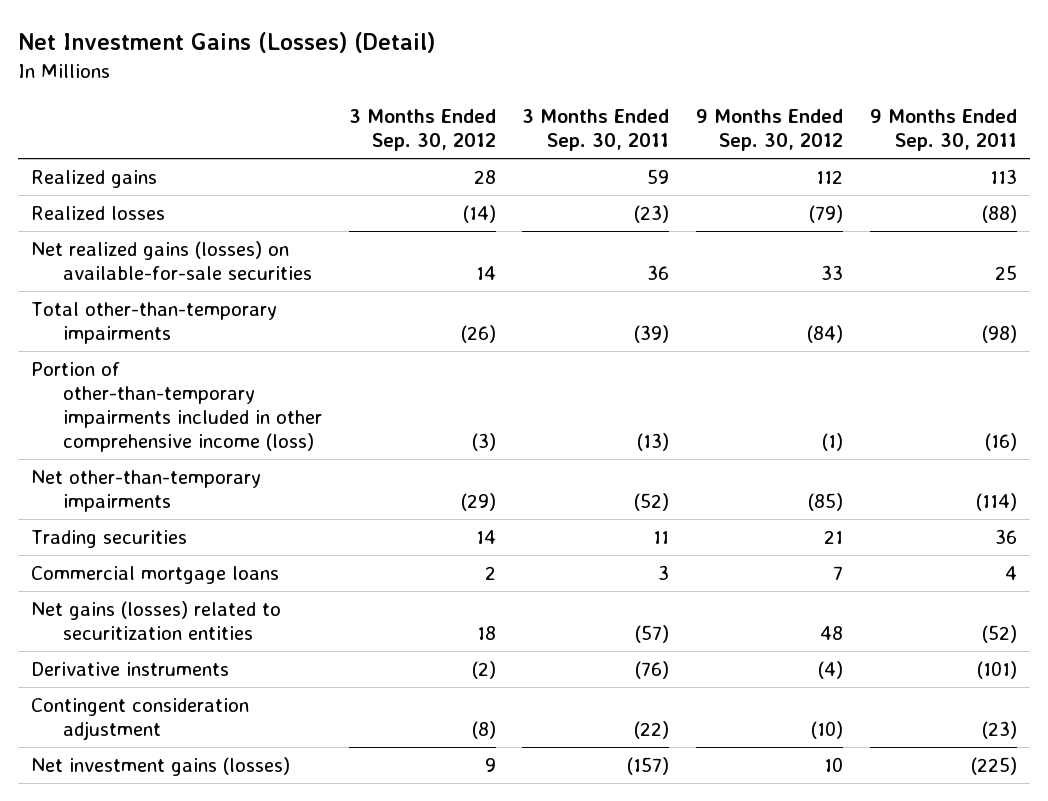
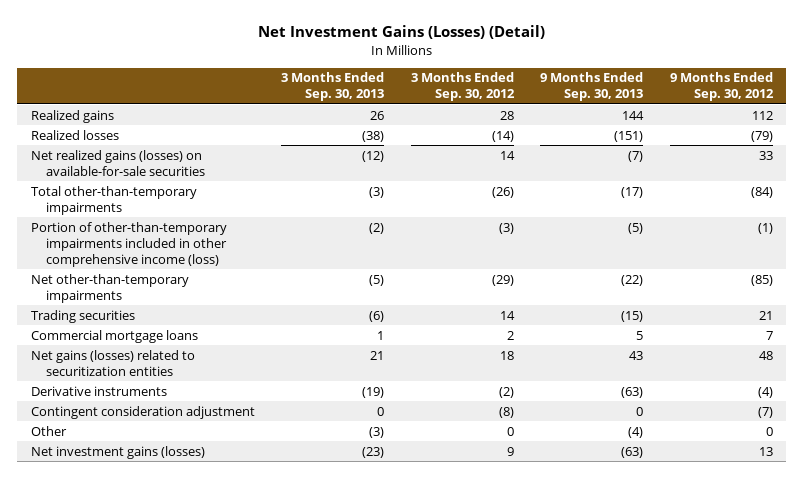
- | 3 Months Ended Sep. 30, 2012 | 3 Months Ended Sep. 30, 2011 | 9 Months Ended Sep. 30, 2012 | 9 Months Ended Sep. 30, 2011
+ | 3 Months Ended Sep. 30, 2013 | 3 Months Ended Sep. 30, 2012 | 9 Months Ended Sep. 30, 2013 | 9 Months Ended Sep. 30, 2012
- Contingent consideration adjustment | (8) | (22) | (10) | (23)
- Net investment gains (losses) | 9 | (157) | 10 | (225)
+ Contingent consideration adjustment | 0 | (8) | 0 | (7)
+ Other | (3) | 0 | (4) | 0
+ Net investment gains (losses) | (23) | 9 | (63) | 13

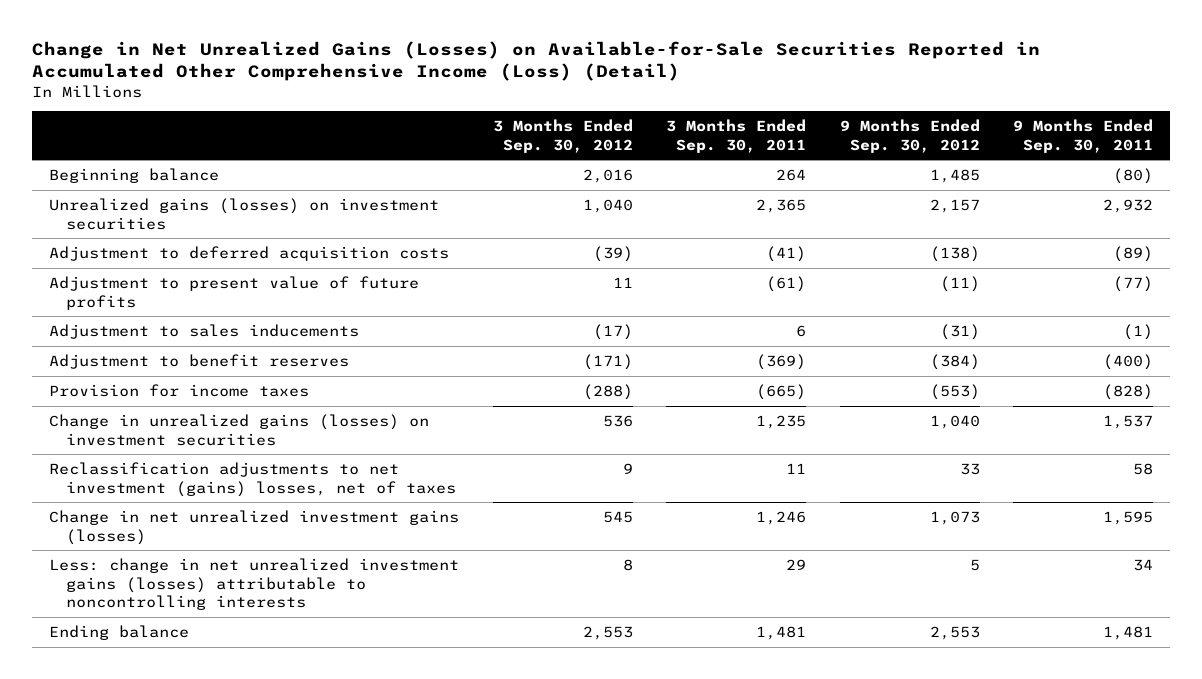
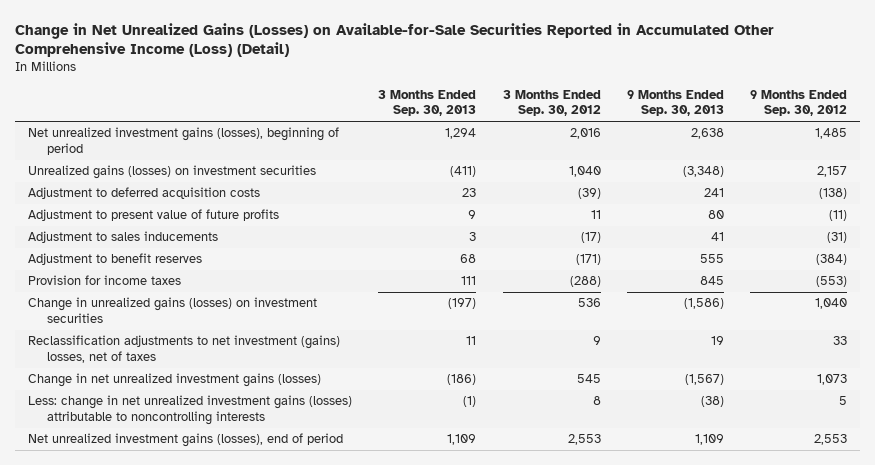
- | 3 Months Ended Sep. 30, 2012 | 3 Months Ended Sep. 30, 2011 | 9 Months Ended Sep. 30, 2012 | 9 Months Ended Sep. 30, 2011
+ | 3 Months Ended Sep. 30, 2013 | 3 Months Ended Sep. 30, 2012 | 9 Months Ended Sep. 30, 2013 | 9 Months Ended Sep. 30, 2012
- Beginning balance | 2,016 | 264 | 1,485 | (80)
+ Net unrealized investment gains (losses), beginning of period | 1,294 | 2,016 | 2,638 | 1,485
- Ending balance | 2,553 | 1,481 | 2,553 | 1,481
+ Net unrealized investment gains (losses), end of period | 1,109 | 2,553 | 1,109 | 2,553

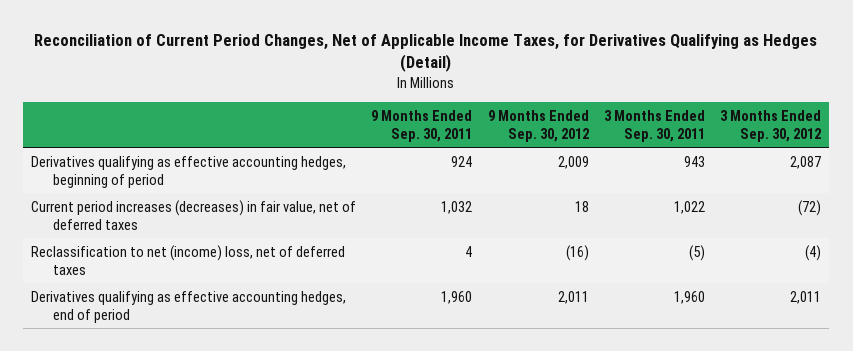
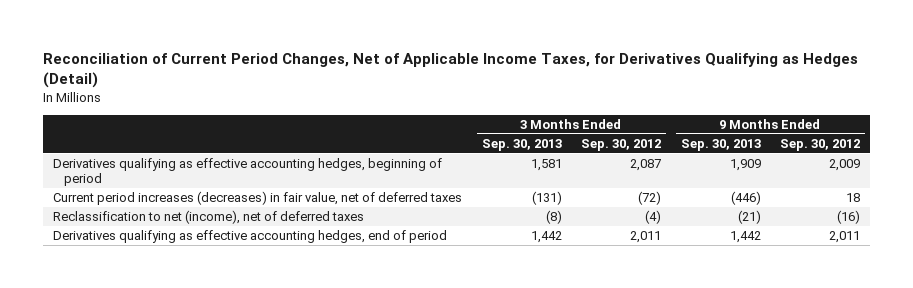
- | 9 Months Ended Sep. 30, 2011 | 9 Months Ended Sep. 30, 2012 | 3 Months Ended Sep. 30, 2011 | 3 Months Ended Sep. 30, 2012
+ | 3 Months Ended Sep. 30, 2013 | 3 Months Ended Sep. 30, 2012 | 9 Months Ended Sep. 30, 2013 | 9 Months Ended Sep. 30, 2012
- Reclassification to net (income) loss, net of deferred taxes | 4 | (16) | (5) | (4)
+ Reclassification to net (income), net of deferred taxes | (8) | (4) | (21) | (16)

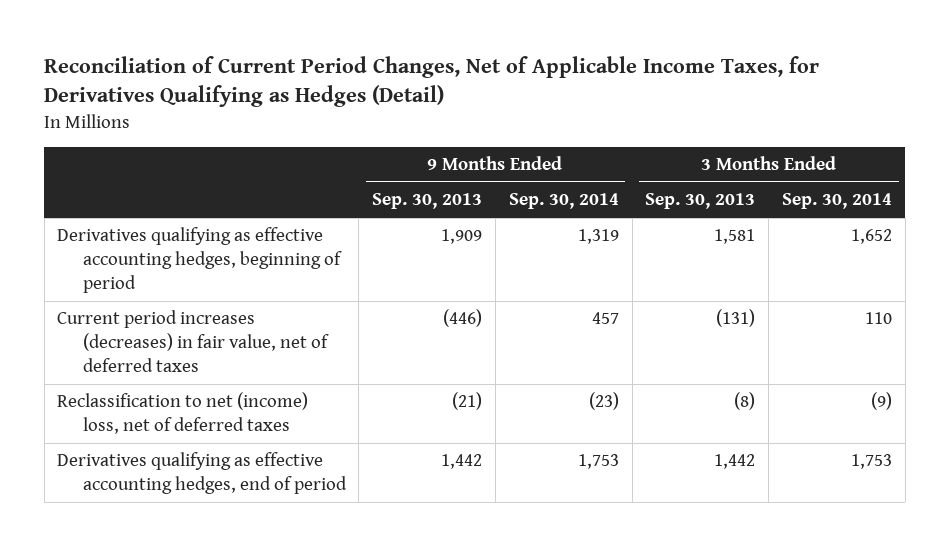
- | 3 Months Ended Sep. 30, 2013 | 3 Months Ended Sep. 30, 2012 | 9 Months Ended Sep. 30, 2013 | 9 Months Ended Sep. 30, 2012
+ | 9 Months Ended Sep. 30, 2013 | 9 Months Ended Sep. 30, 2014 | 3 Months Ended Sep. 30, 2013 | 3 Months Ended Sep. 30, 2014
- Reclassification to net (income), net of deferred taxes | (8) | (4) | (21) | (16)
+ Reclassification to net (income) loss, net of deferred taxes | (21) | (23) | (8) | (9)

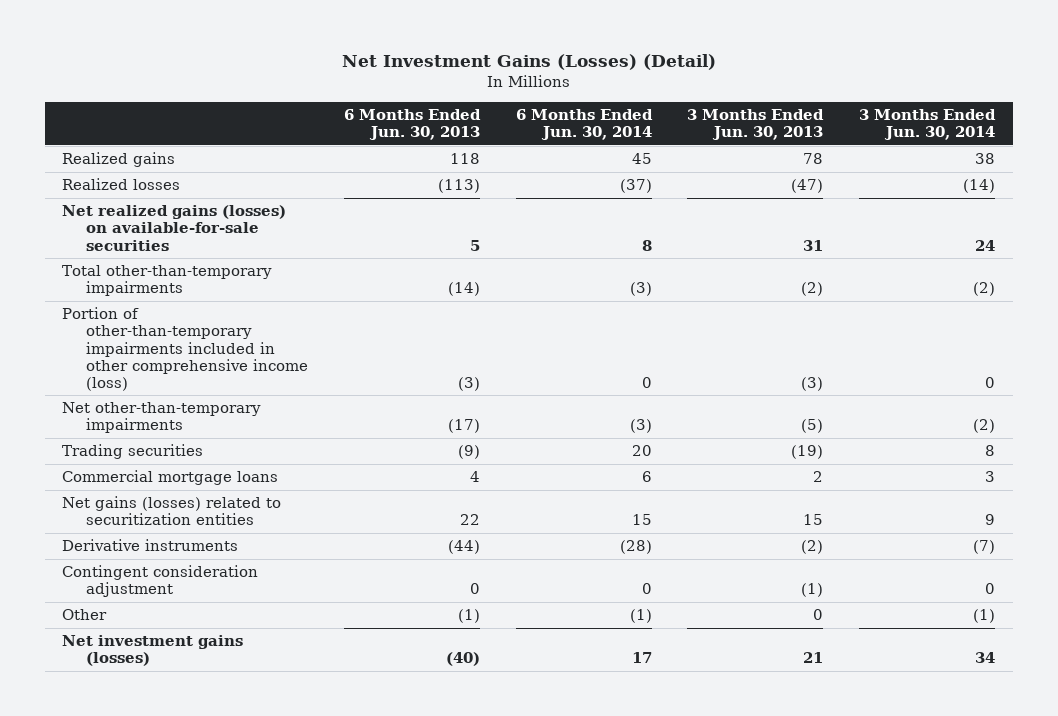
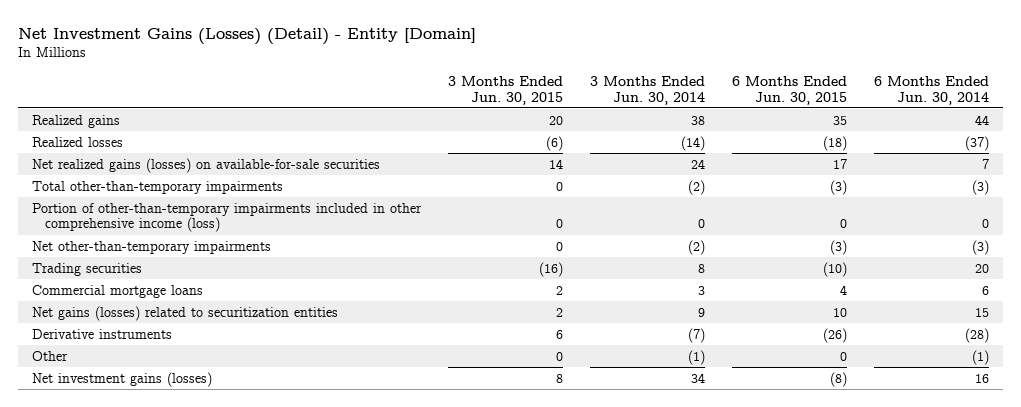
- Net Investment Gains (Losses) (Detail)
+ Net Investment Gains (Losses) (Detail) - Entity [Domain]
- | 6 Months Ended Jun. 30, 2013 | 6 Months Ended Jun. 30, 2014 | 3 Months Ended Jun. 30, 2013 | 3 Months Ended Jun. 30, 2014
+ | 3 Months Ended Jun. 30, 2015 | 3 Months Ended Jun. 30, 2014 | 6 Months Ended Jun. 30, 2015 | 6 Months Ended Jun. 30, 2014
- Realized gains | 118 | 45 | 78 | 38
+ Realized gains | 20 | 38 | 35 | 44
- Net realized gains (losses) on available-for-sale securities | 5 | 8 | 31 | 24
+ Net realized gains (losses) on available-for-sale securities | 14 | 24 | 17 | 7
- Contingent consideration adjustment | 0 | 0 | (1) | 0
- Net investment gains (losses) | (40) | 17 | 21 | 34
+ Net investment gains (losses) | 8 | 34 | (8) | 16

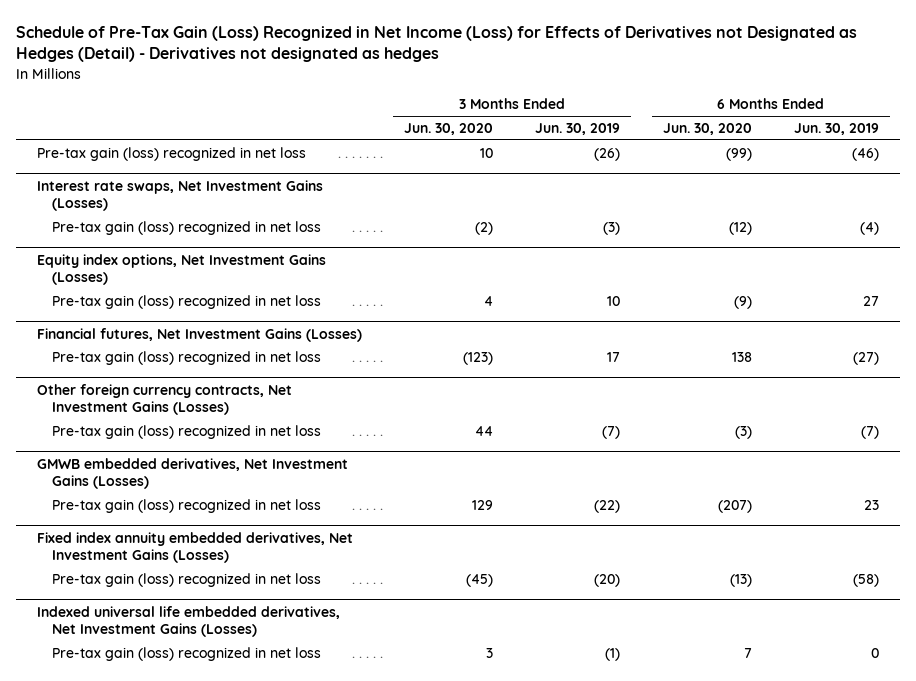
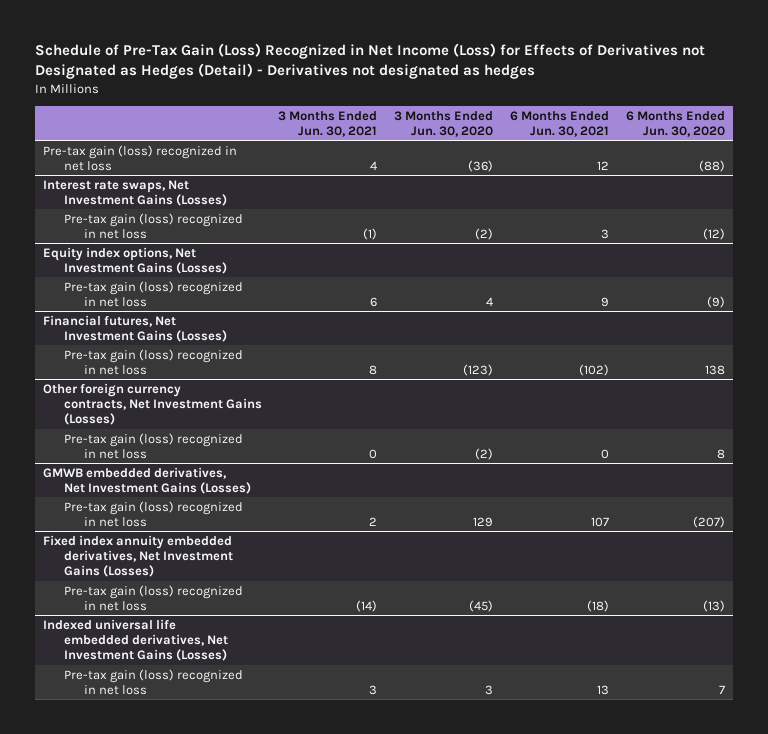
- | 3 Months Ended Jun. 30, 2020 | 3 Months Ended Jun. 30, 2019 | 6 Months Ended Jun. 30, 2020 | 6 Months Ended Jun. 30, 2019
+ | 3 Months Ended Jun. 30, 2021 | 3 Months Ended Jun. 30, 2020 | 6 Months Ended Jun. 30, 2021 | 6 Months Ended Jun. 30, 2020
- Pre-tax gain (loss) recognized in net loss | 10 | (26) | (99) | (46)
+ Pre-tax gain (loss) recognized in net loss | 4 | (36) | 12 | (88)
@ Other foreign currency contracts, Net Investment Gains (Losses)
- Pre-tax gain (loss) recognized in net loss | 44 | (7) | (3) | (7)
+ Pre-tax gain (loss) recognized in net loss | 0 | (2) | 0 | 8

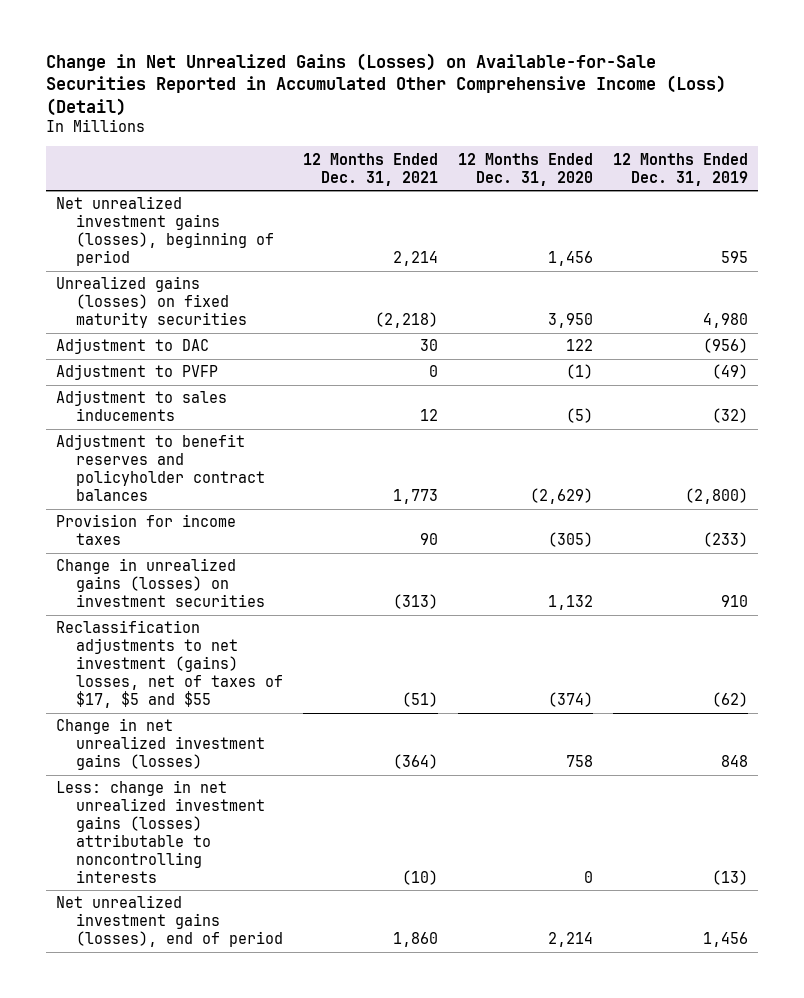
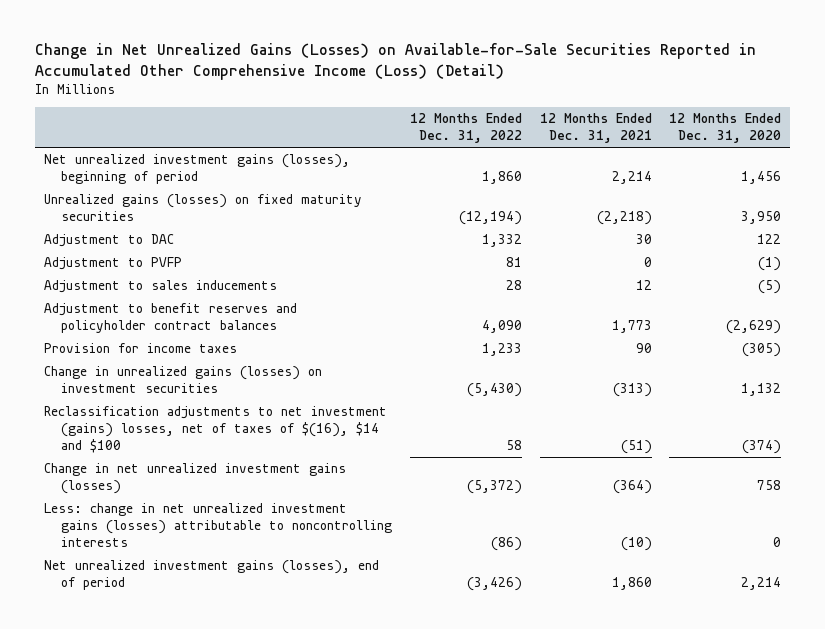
- | 12 Months Ended Dec. 31, 2021 | 12 Months Ended Dec. 31, 2020 | 12 Months Ended Dec. 31, 2019
+ | 12 Months Ended Dec. 31, 2022 | 12 Months Ended Dec. 31, 2021 | 12 Months Ended Dec. 31, 2020
- Reclassification adjustments to net investment (gains) losses, net of taxes of $17, $5 and $55 | (51) | (374) | (62)
+ Reclassification adjustments to net investment (gains) losses, net of taxes of $(16), $14 and $100 | 58 | (51) | (374)

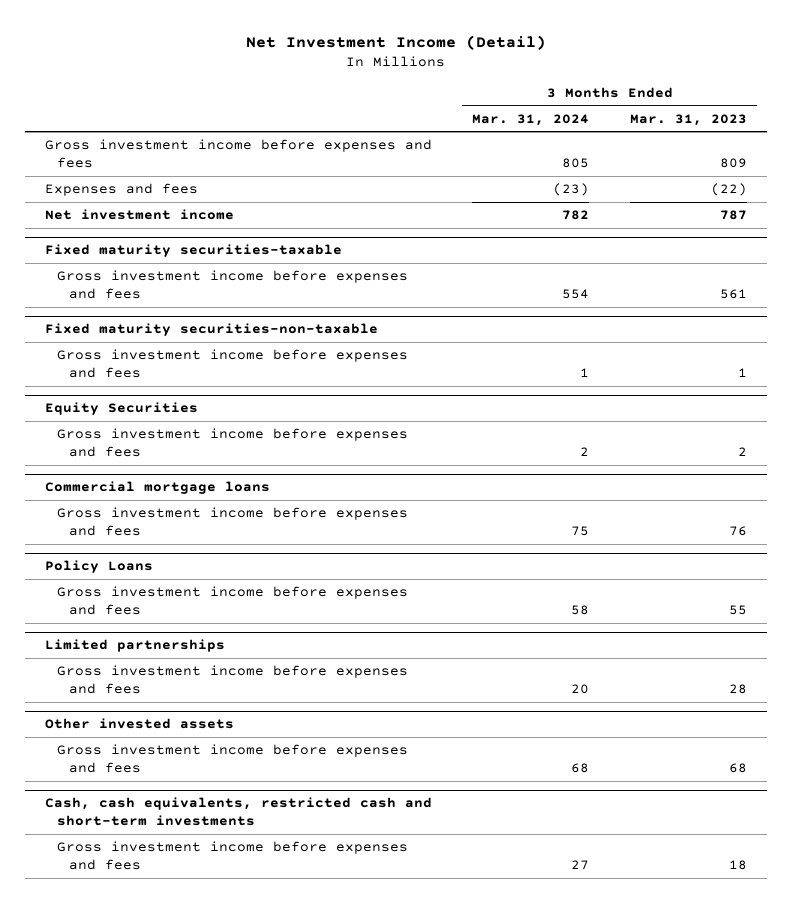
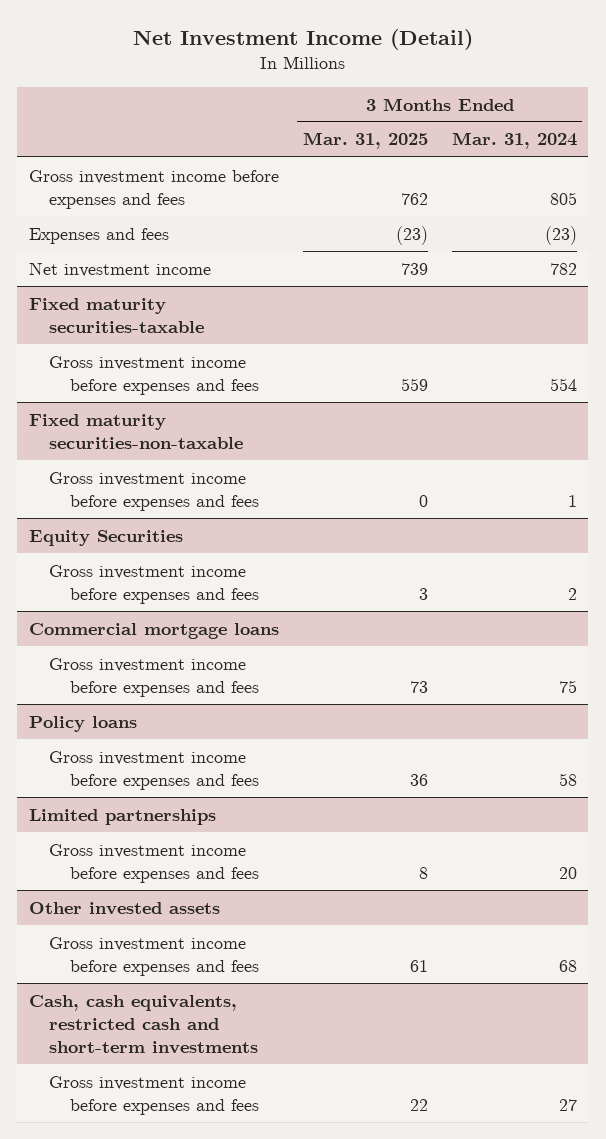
- | 3 Months Ended Mar. 31, 2024 | 3 Months Ended Mar. 31, 2023
+ | 3 Months Ended Mar. 31, 2025 | 3 Months Ended Mar. 31, 2024
- Policy Loans
+ Policy loans

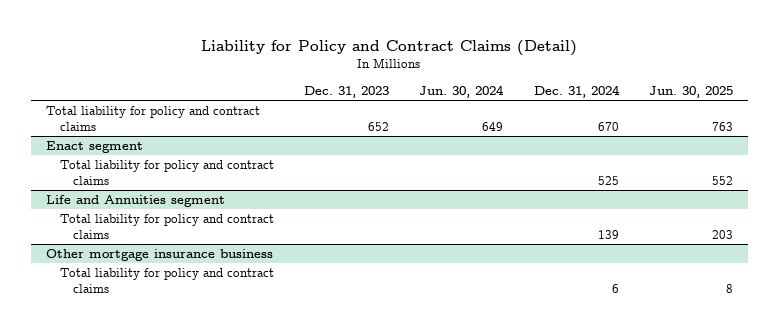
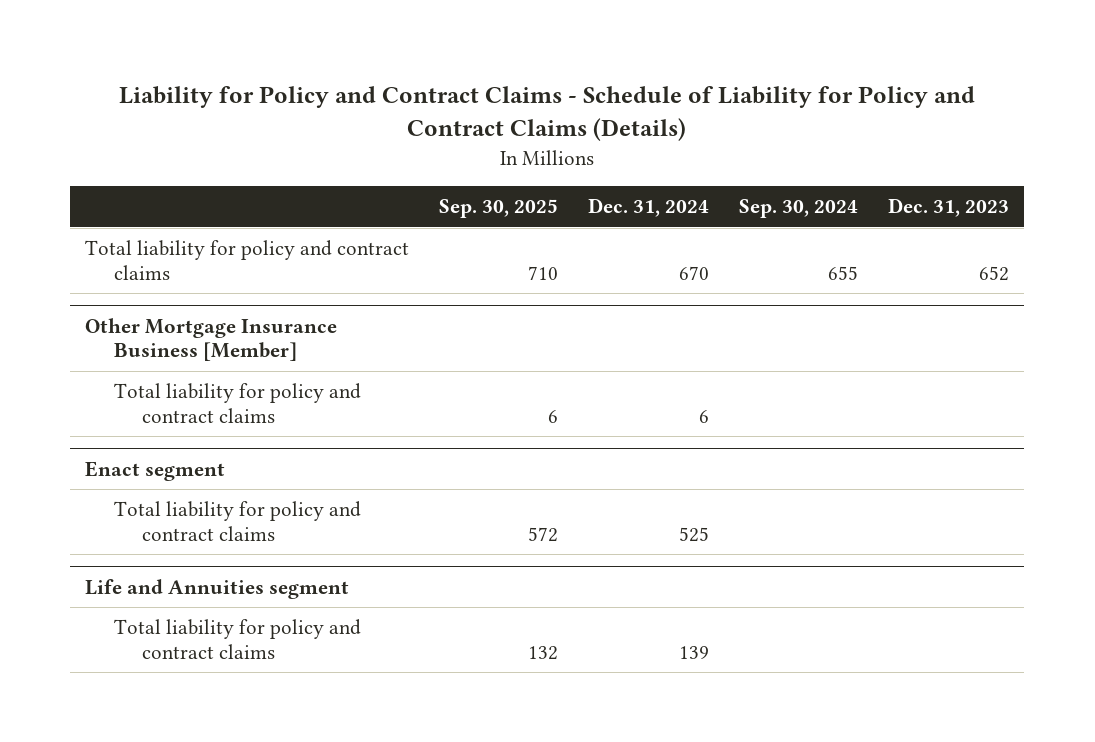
- Liability for Policy and Contract Claims (Detail)
+ Liability for Policy and Contract Claims - Schedule of Liability for Policy and Contract Claims (Details)
- | Dec. 31, 2023 | Jun. 30, 2024 | Dec. 31, 2024 | Jun. 30, 2025
+ | Sep. 30, 2025 | Dec. 31, 2024 | Sep. 30, 2024 | Dec. 31, 2023
+ Other Mortgage Insurance Business [Member]
+ Total liability for policy and contract claims | 6 | 6 | |
- Other mortgage insurance business
- Total liability for policy and contract claims | | | 6 | 8

